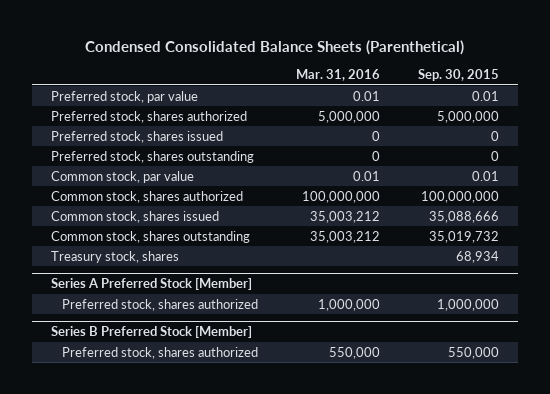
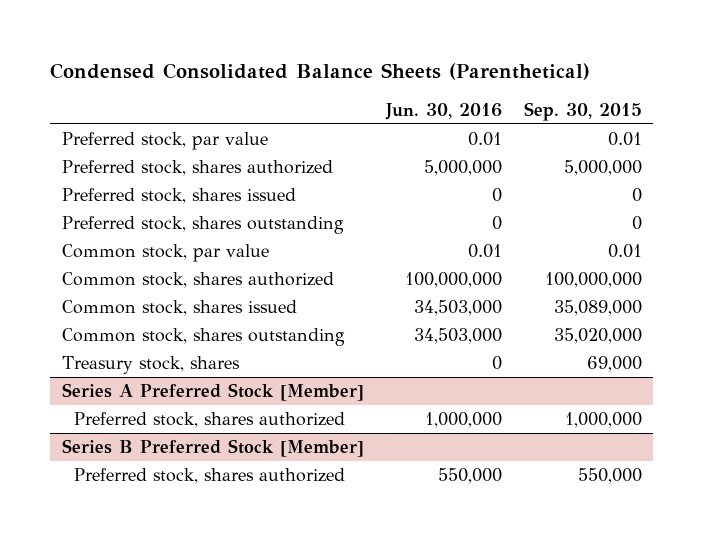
- | Mar. 31, 2016 | Sep. 30, 2015
+ | Jun. 30, 2016 | Sep. 30, 2015
- Common stock, shares issued | 35,003,212 | 35,088,666
- Common stock, shares outstanding | 35,003,212 | 35,019,732
- Treasury stock, shares | | 68,934
+ Common stock, shares issued | 34,503,000 | 35,089,000
+ Common stock, shares outstanding | 34,503,000 | 35,020,000
+ Treasury stock, shares | 0 | 69,000

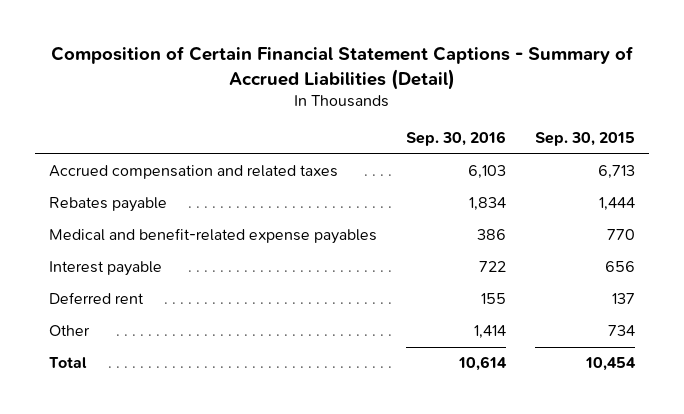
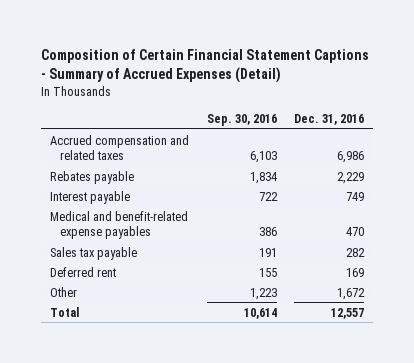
- Composition of Certain Financial Statement Captions - Summary of Accrued Liabilities (Detail)
+ Composition of Certain Financial Statement Captions - Summary of Accrued Expenses (Detail)
- | Sep. 30, 2016 | Sep. 30, 2015
+ | Sep. 30, 2016 | Dec. 31, 2016
moved down: Medical and benefit-related expense payables | 386 | 470
+ Sales tax payable | 191 | 282
- Other | 1,414 | 734
+ Other | 1,223 | 1,672

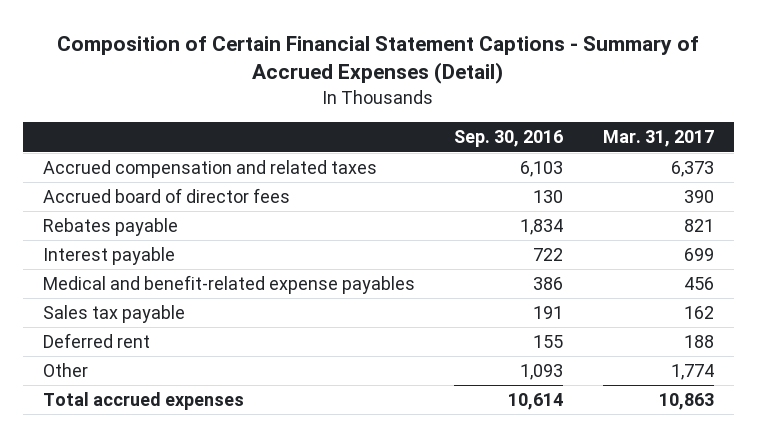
- | Sep. 30, 2016 | Dec. 31, 2016
+ | Sep. 30, 2016 | Mar. 31, 2017
+ Accrued board of director fees | 130 | 390
- Other | 1,223 | 1,672
- Total | 10,614 | 12,557
+ Other | 1,093 | 1,774
+ Total accrued expenses | 10,614 | 10,863

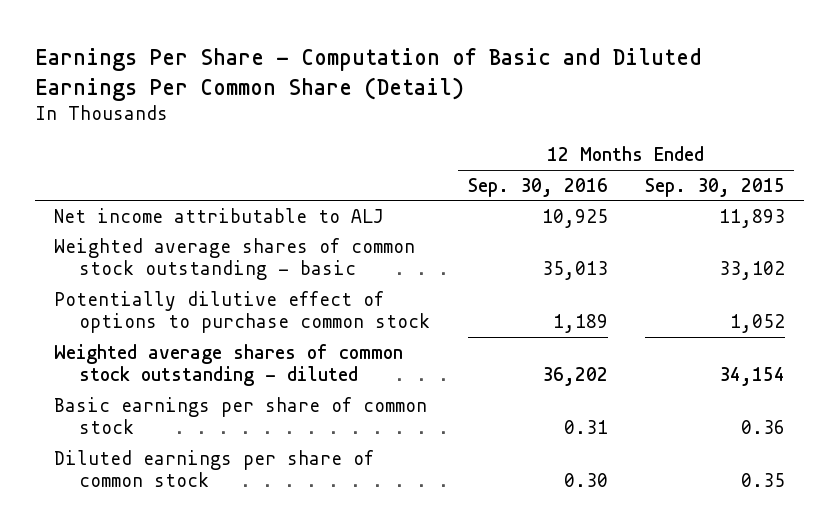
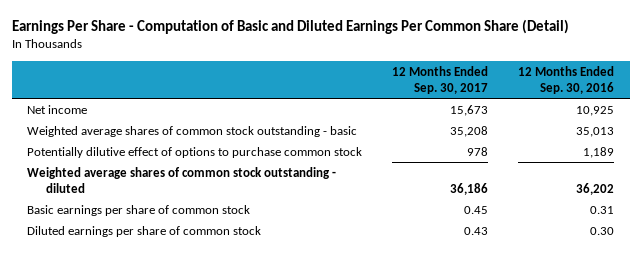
- | 12 Months Ended Sep. 30, 2016 | 12 Months Ended Sep. 30, 2015
+ | 12 Months Ended Sep. 30, 2017 | 12 Months Ended Sep. 30, 2016
- Net income attributable to ALJ | 10,925 | 11,893
+ Net income | 15,673 | 10,925

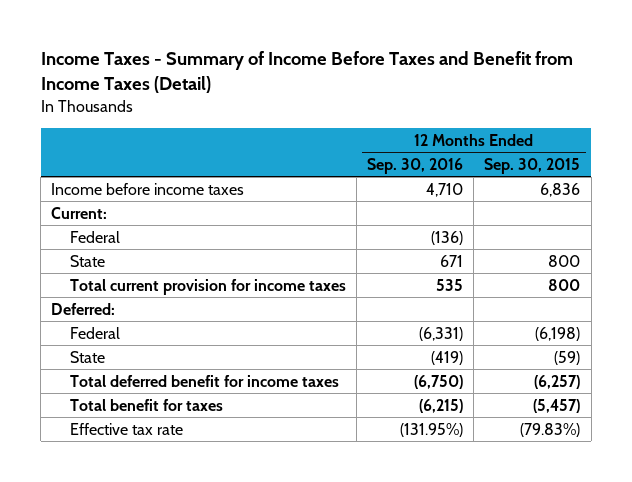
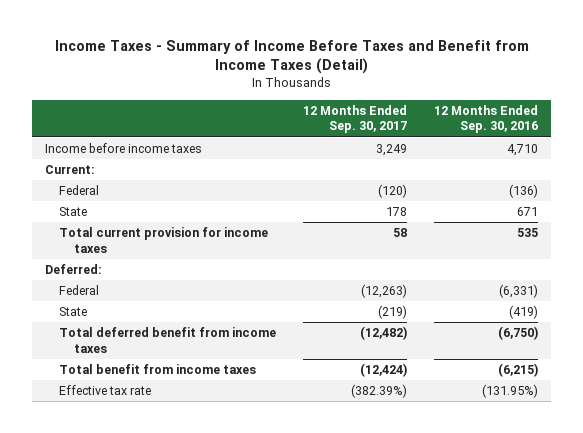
- | 12 Months Ended Sep. 30, 2016 | 12 Months Ended Sep. 30, 2015
+ | 12 Months Ended Sep. 30, 2017 | 12 Months Ended Sep. 30, 2016
- Total deferred benefit for income taxes | (6,750) | (6,257)
- Total benefit for taxes | (6,215) | (5,457)
+ Total deferred benefit from income taxes | (12,482) | (6,750)
+ Total benefit from income taxes | (12,424) | (6,215)

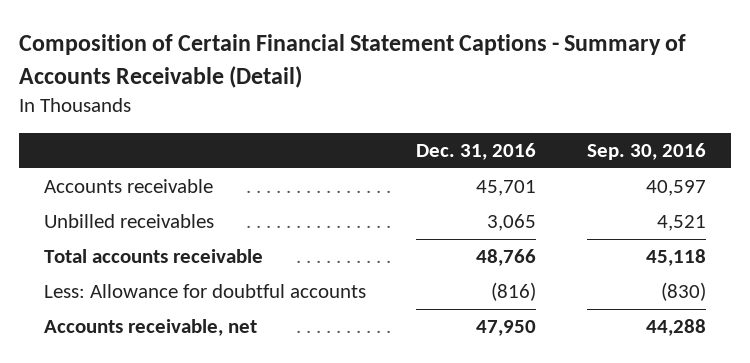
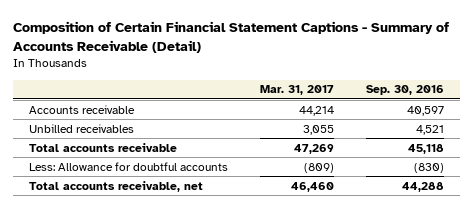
- | Dec. 31, 2016 | Sep. 30, 2016
+ | Mar. 31, 2017 | Sep. 30, 2016
- Accounts receivable, net | 47,950 | 44,288
+ Total accounts receivable, net | 46,460 | 44,288

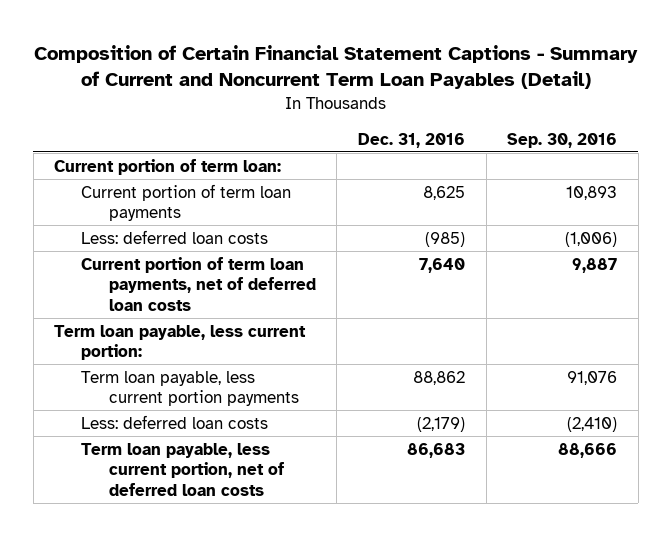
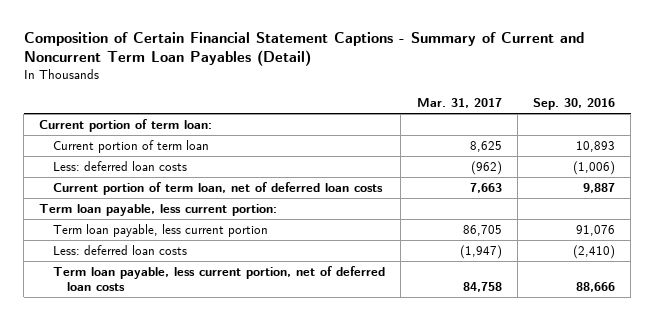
- | Dec. 31, 2016 | Sep. 30, 2016
+ | Mar. 31, 2017 | Sep. 30, 2016
- Current portion of term loan payments | 8,625 | 10,893
+ Current portion of term loan | 8,625 | 10,893
- Current portion of term loan payments, net of deferred loan costs | 7,640 | 9,887
+ Current portion of term loan, net of deferred loan costs | 7,663 | 9,887
- Term loan payable, less current portion payments | 88,862 | 91,076
+ Term loan payable, less current portion | 86,705 | 91,076

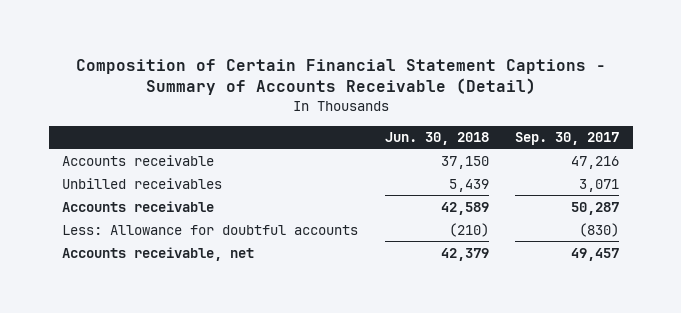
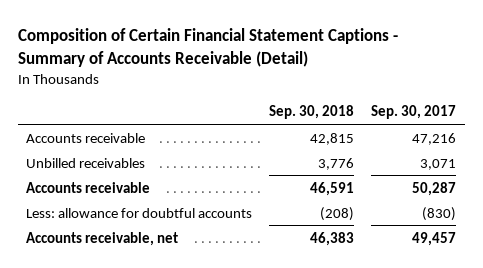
- | Jun. 30, 2018 | Sep. 30, 2017
+ | Sep. 30, 2018 | Sep. 30, 2017
- Less: Allowance for doubtful accounts | (210) | (830)
+ Less: allowance for doubtful accounts | (208) | (830)

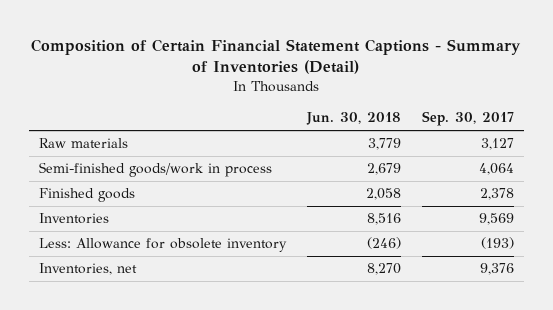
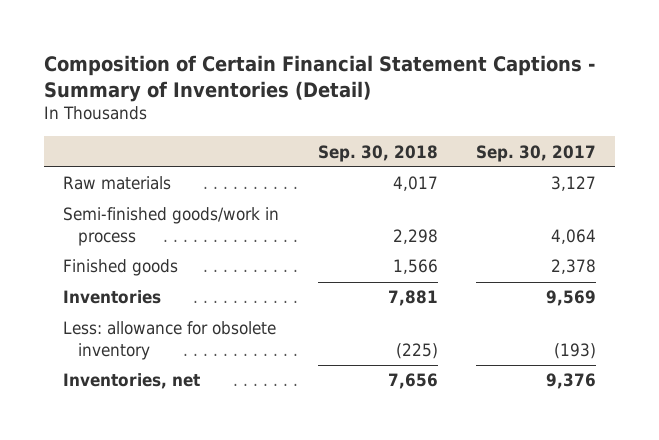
- | Jun. 30, 2018 | Sep. 30, 2017
+ | Sep. 30, 2018 | Sep. 30, 2017
- Less: Allowance for obsolete inventory | (246) | (193)
+ Less: allowance for obsolete inventory | (225) | (193)

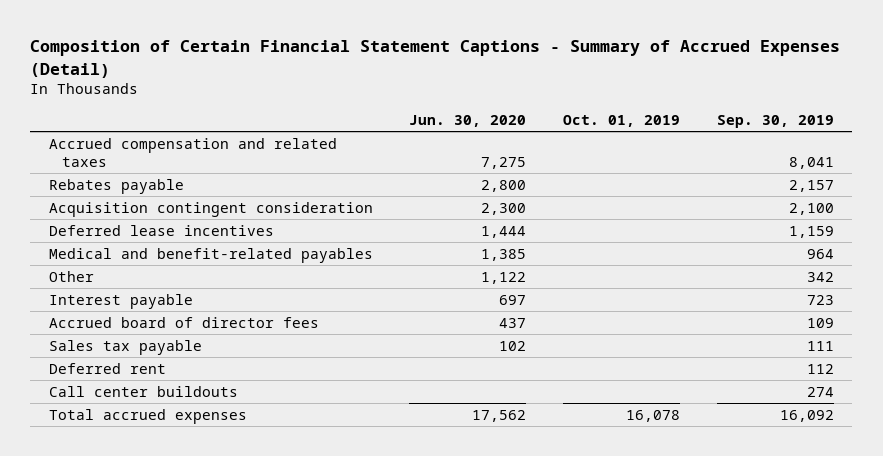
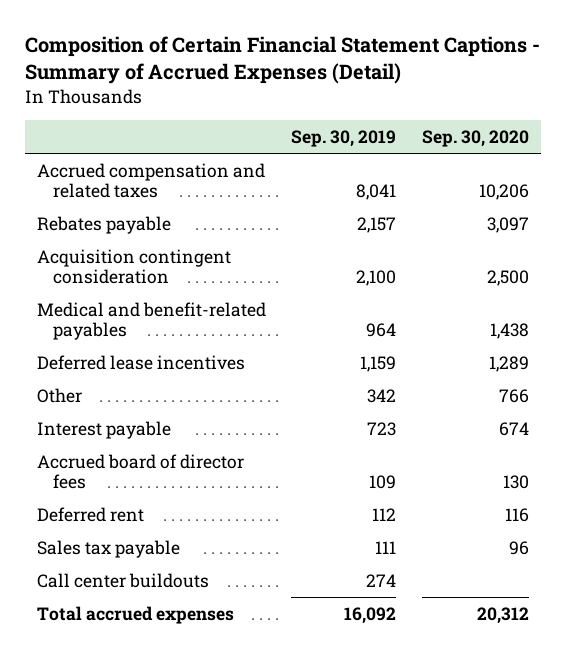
- | Jun. 30, 2020 | Oct. 01, 2019 | Sep. 30, 2019
+ | Sep. 30, 2019 | Sep. 30, 2020
moved down: Deferred lease incentives | 1,159 | 1,289
moved down: Sales tax payable | 111 | 96

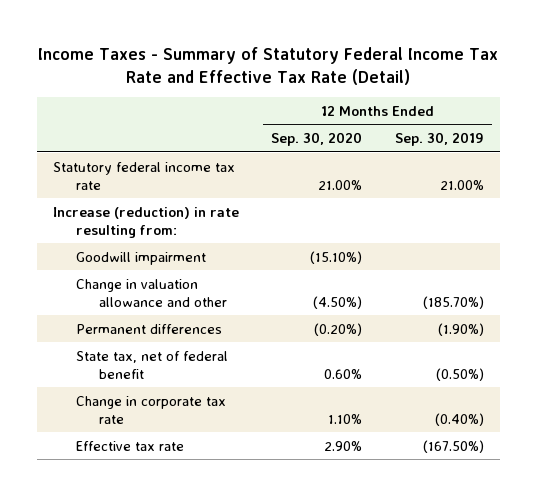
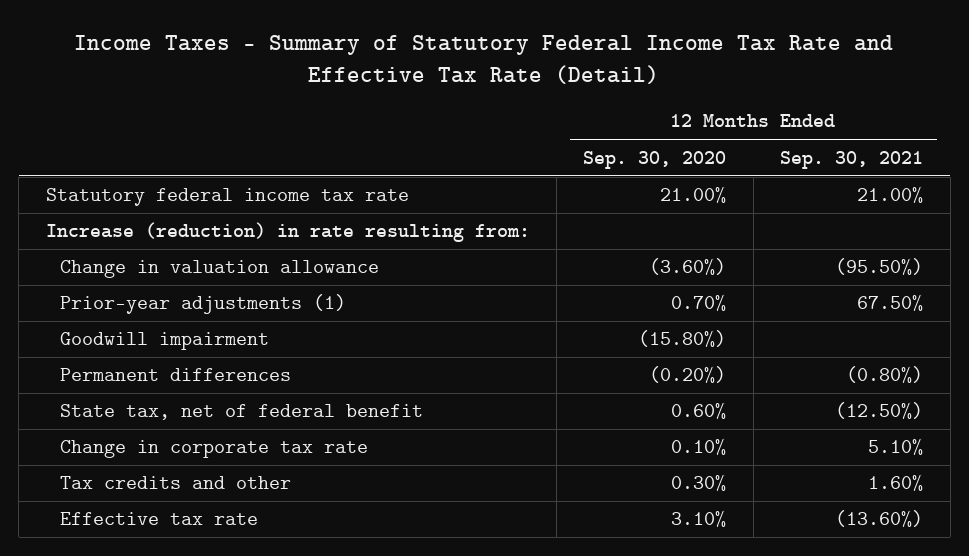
- | 12 Months Ended Sep. 30, 2020 | 12 Months Ended Sep. 30, 2019
+ | 12 Months Ended Sep. 30, 2020 | 12 Months Ended Sep. 30, 2021
- Goodwill impairment | (15.10%) |
- Change in valuation allowance and other | (4.50%) | (185.70%)
+ Change in valuation allowance | (3.60%) | (95.50%)
+ Prior-year adjustments (1) | 0.70% | 67.50%
+ Goodwill impairment | (15.80%) |
- Change in corporate tax rate | 1.10% | (0.40%)
- Effective tax rate | 2.90% | (167.50%)
+ Change in corporate tax rate | 0.10% | 5.10%
+ Tax credits and other | 0.30% | 1.60%
+ Effective tax rate | 3.10% | (13.60%)

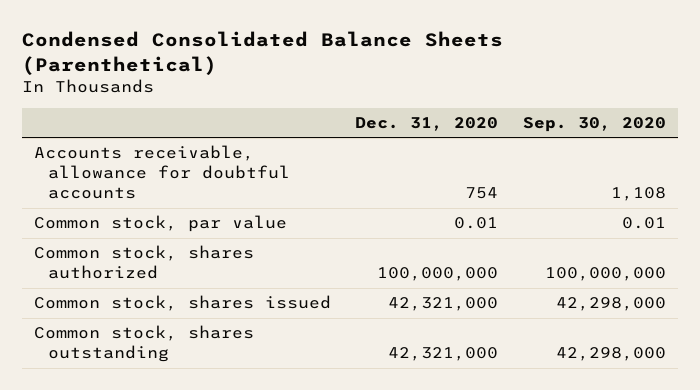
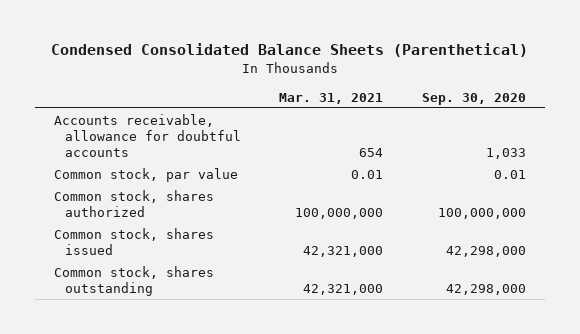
- | Dec. 31, 2020 | Sep. 30, 2020
+ | Mar. 31, 2021 | Sep. 30, 2020
- Accounts receivable, allowance for doubtful accounts | 754 | 1,108
+ Accounts receivable, allowance for doubtful accounts | 654 | 1,033

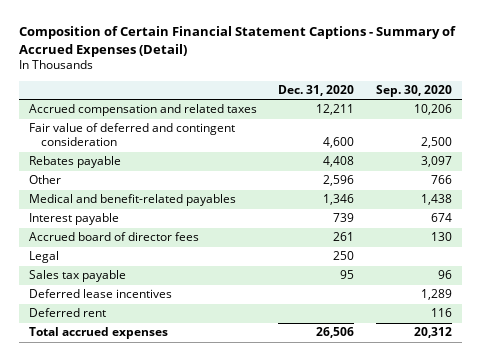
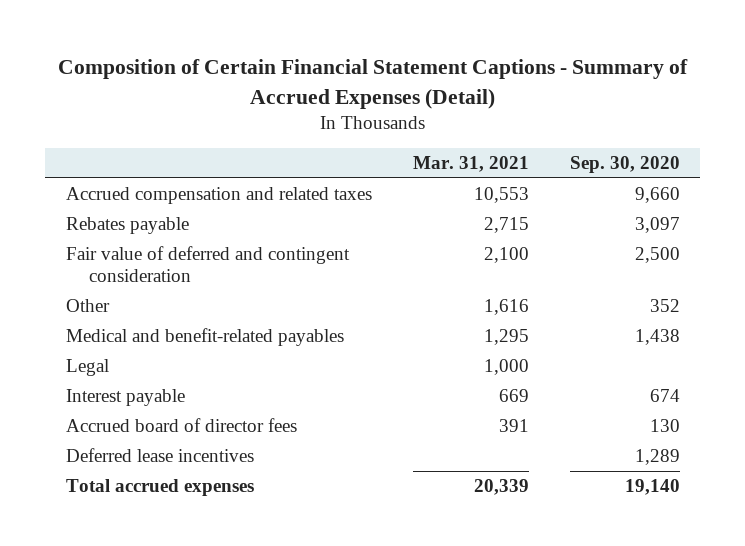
- | Dec. 31, 2020 | Sep. 30, 2020
+ | Mar. 31, 2021 | Sep. 30, 2020
- Accrued compensation and related taxes | 12,211 | 10,206
+ Accrued compensation and related taxes | 10,553 | 9,660
- Other | 2,596 | 766
moved down: Fair value of deferred and contingent consideration | 2,100 | 2,500
+ Other | 1,616 | 352
moved up: Legal | 1,000 |
- Sales tax payable | 95 | 96
- Deferred rent | | 116
- Total accrued expenses | 26,506 | 20,312
+ Total accrued expenses | 20,339 | 19,140

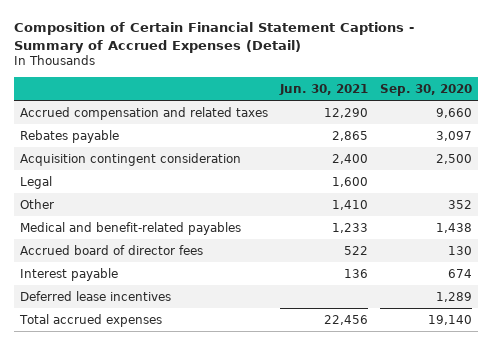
- | Mar. 31, 2021 | Sep. 30, 2020
+ | Jun. 30, 2021 | Sep. 30, 2020
- Fair value of deferred and contingent consideration | 2,100 | 2,500
+ Acquisition contingent consideration | 2,400 | 2,500
moved up: Legal | 1,600 |
moved down: Interest payable | 136 | 674

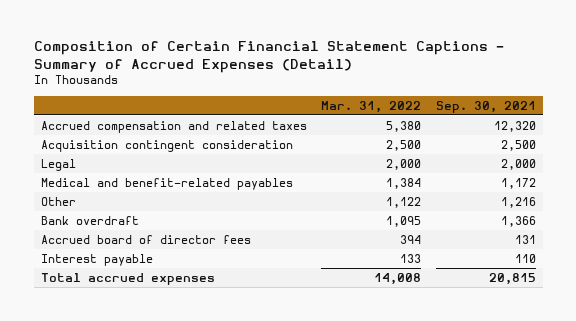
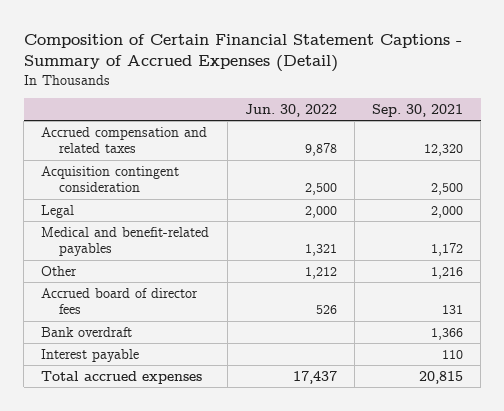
- | Mar. 31, 2022 | Sep. 30, 2021
+ | Jun. 30, 2022 | Sep. 30, 2021
moved down: Bank overdraft | | 1,366

